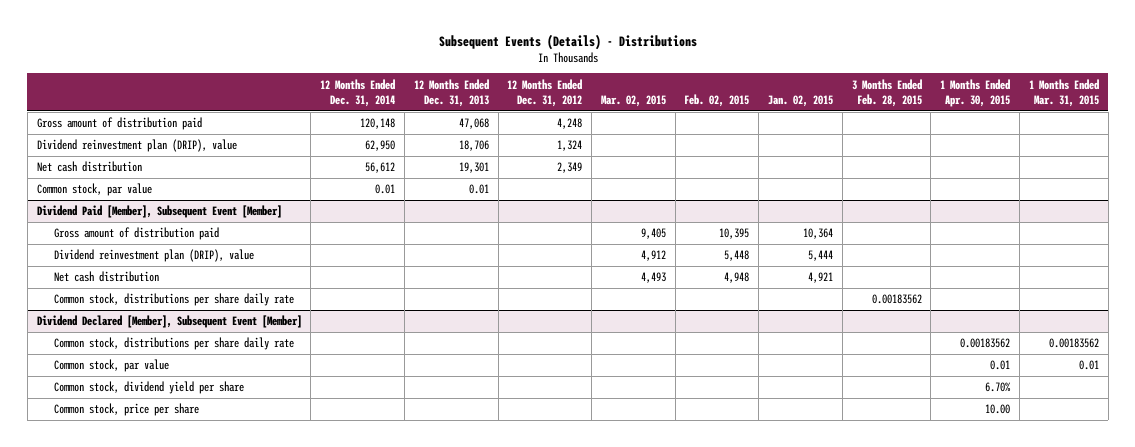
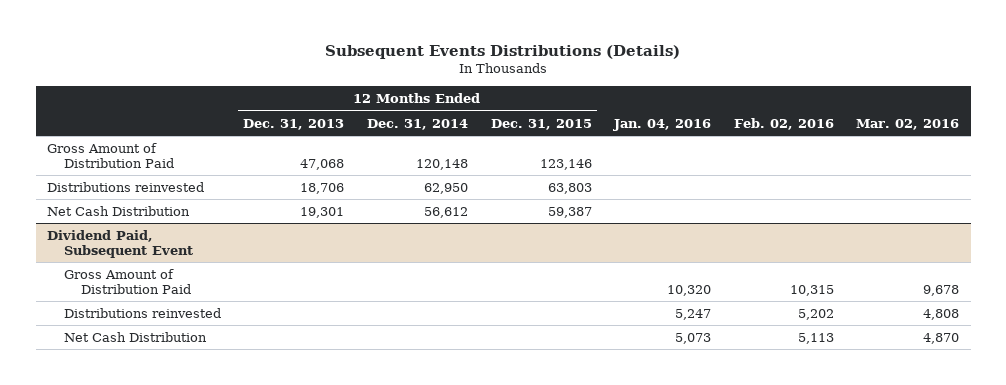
- Subsequent Events (Details) - Distributions
+ Subsequent Events Distributions (Details)
- | 12 Months Ended Dec. 31, 2014 | 12 Months Ended Dec. 31, 2013 | 12 Months Ended Dec. 31, 2012 | Mar. 02, 2015 | Feb. 02, 2015 | Jan. 02, 2015 | 3 Months Ended Feb. 28, 2015 | 1 Months Ended Apr. 30, 2015 | 1 Months Ended Mar. 31, 2015
+ | 12 Months Ended Dec. 31, 2013 | 12 Months Ended Dec. 31, 2014 | 12 Months Ended Dec. 31, 2015 | Jan. 04, 2016 | Feb. 02, 2016 | Mar. 02, 2016
- Gross amount of distribution paid | 120,148 | 47,068 | 4,248 | | | | | |
- Dividend reinvestment plan (DRIP), value | 62,950 | 18,706 | 1,324 | | | | | |
- Net cash distribution | 56,612 | 19,301 | 2,349 | | | | | |
- Common stock, par value | 0.01 | 0.01 | | | | | | |
- Dividend Paid [Member], Subsequent Event [Member]
- Gross amount of distribution paid | | | | 9,405 | 10,395 | 10,364 | | |
- Dividend reinvestment plan (DRIP), value | | | | 4,912 | 5,448 | 5,444 | | |
- Net cash distribution | | | | 4,493 | 4,948 | 4,921 | | |
- Common stock, distributions per share daily rate | | | | | | | 0.00183562 | |
- Dividend Declared [Member], Subsequent Event [Member]
- Common stock, distributions per share daily rate | | | | | | | | 0.00183562 | 0.00183562
- Common stock, par value | | | | | | | | 0.01 | 0.01
- Common stock, dividend yield per share | | | | | | | | 6.70% |
- Common stock, price per share | | | | | | | | 10.00 |
+ Gross Amount of Distribution Paid | 47,068 | 120,148 | 123,146 | | |
+ Distributions reinvested | 18,706 | 62,950 | 63,803 | | |
+ Net Cash Distribution | 19,301 | 56,612 | 59,387 | | |
+ Dividend Paid, Subsequent Event
+ Gross Amount of Distribution Paid | | | | 10,320 | 10,315 | 9,678
+ Distributions reinvested | | | | 5,247 | 5,202 | 4,808
+ Net Cash Distribution | | | | 5,073 | 5,113 | 4,870

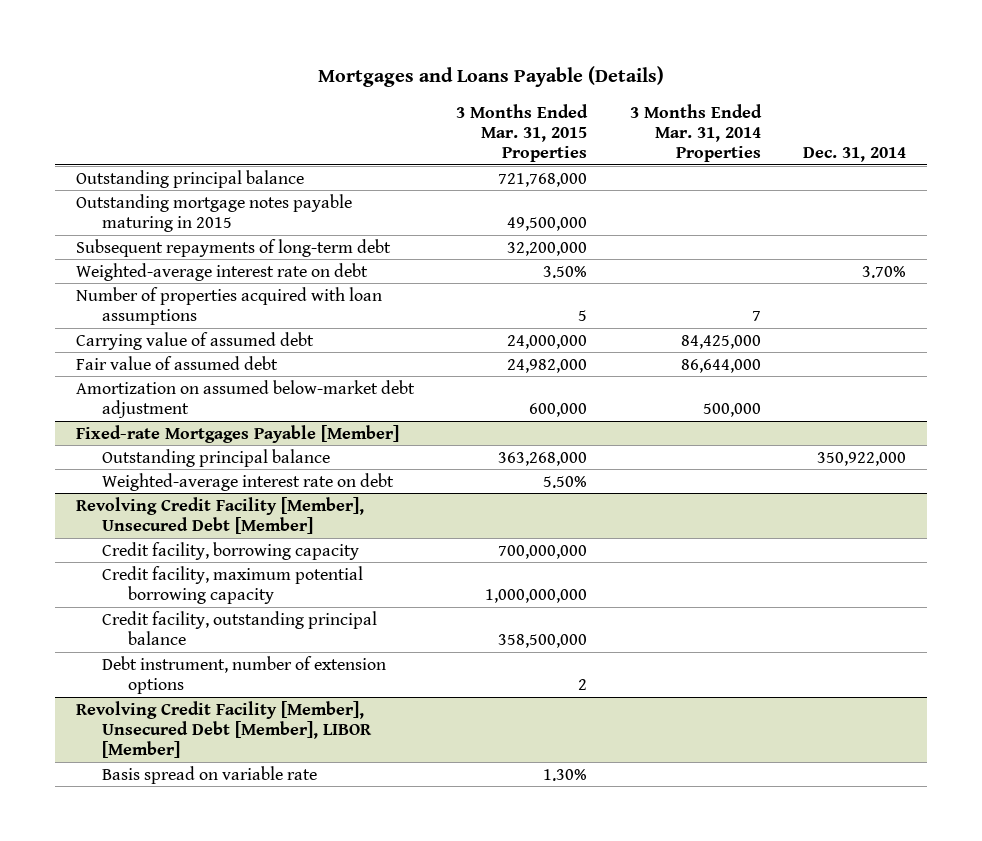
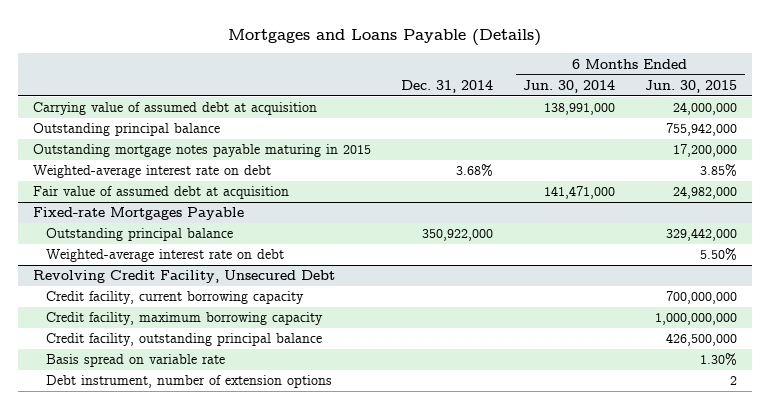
- | 3 Months Ended Mar. 31, 2015 Properties | 3 Months Ended Mar. 31, 2014 Properties | Dec. 31, 2014
+ | Dec. 31, 2014 | 6 Months Ended Jun. 30, 2014 | 6 Months Ended Jun. 30, 2015
+ Carrying value of assumed debt at acquisition | | 138,991,000 | 24,000,000
- Subsequent repayments of long-term debt | 32,200,000 | |
- Weighted-average interest rate on debt | 3.50% | | 3.70%
- Number of properties acquired with loan assumptions | 5 | 7 |
- Carrying value of assumed debt | 24,000,000 | 84,425,000 |
- Fair value of assumed debt | 24,982,000 | 86,644,000 |
- Amortization on assumed below-market debt adjustment | 600,000 | 500,000 |
- Fixed-rate Mortgages Payable [Member]
+ Weighted-average interest rate on debt | 3.68% | | 3.85%
+ Fair value of assumed debt at acquisition | | 141,471,000 | 24,982,000
+ Fixed-rate Mortgages Payable
- Revolving Credit Facility [Member], Unsecured Debt [Member]
- Credit facility, borrowing capacity | 700,000,000 | |
- Credit facility, maximum potential borrowing capacity | 1,000,000,000 | |
+ Revolving Credit Facility, Unsecured Debt
+ Credit facility, current borrowing capacity | | | 700,000,000
+ Credit facility, maximum borrowing capacity | | | 1,000,000,000
+ Basis spread on variable rate | | | 1.30%
- Revolving Credit Facility [Member], Unsecured Debt [Member], LIBOR [Member]
- Basis spread on variable rate | 1.30% | |

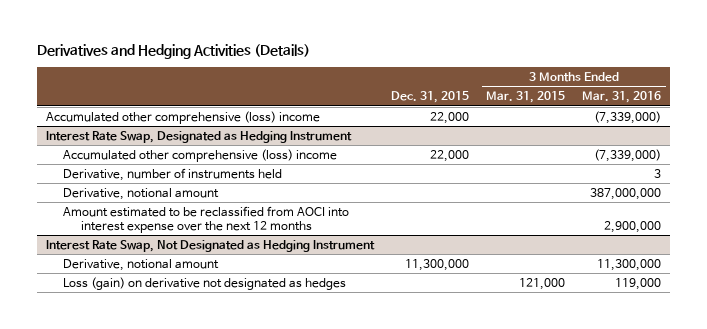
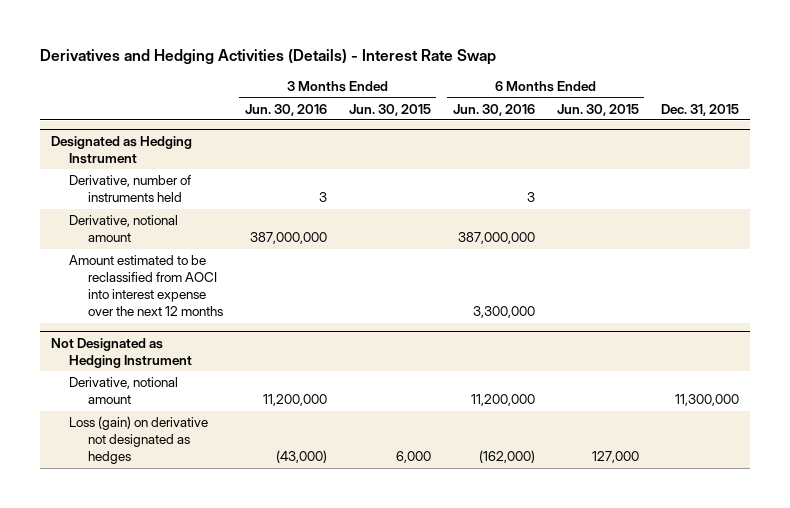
- Derivatives and Hedging Activities (Details)
+ Derivatives and Hedging Activities (Details) - Interest Rate Swap
- | Dec. 31, 2015 | 3 Months Ended Mar. 31, 2015 | 3 Months Ended Mar. 31, 2016
+ | 3 Months Ended Jun. 30, 2016 | 3 Months Ended Jun. 30, 2015 | 6 Months Ended Jun. 30, 2016 | 6 Months Ended Jun. 30, 2015 | Dec. 31, 2015
- Accumulated other comprehensive (loss) income | 22,000 | | (7,339,000)
- Interest Rate Swap, Designated as Hedging Instrument
- Accumulated other comprehensive (loss) income | 22,000 | | (7,339,000)
+ Designated as Hedging Instrument
- Interest Rate Swap, Not Designated as Hedging Instrument
+ Not Designated as Hedging Instrument

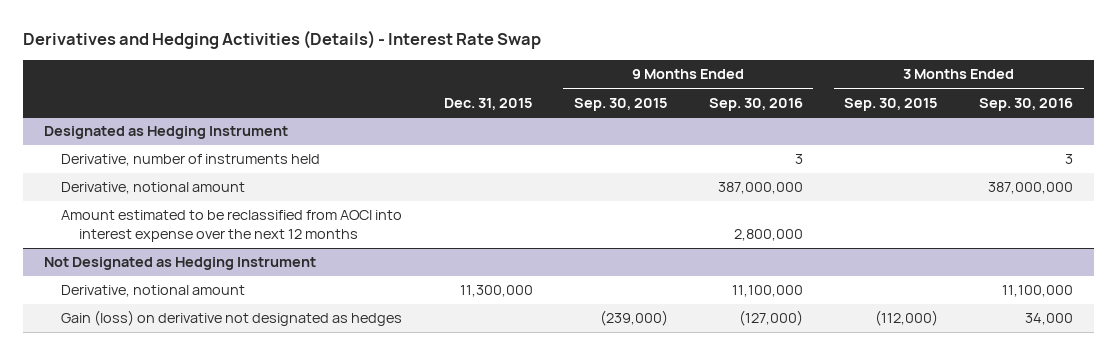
- | 3 Months Ended Jun. 30, 2016 | 3 Months Ended Jun. 30, 2015 | 6 Months Ended Jun. 30, 2016 | 6 Months Ended Jun. 30, 2015 | Dec. 31, 2015
+ | Dec. 31, 2015 | 9 Months Ended Sep. 30, 2015 | 9 Months Ended Sep. 30, 2016 | 3 Months Ended Sep. 30, 2015 | 3 Months Ended Sep. 30, 2016
@ Not Designated as Hedging Instrument
- Loss (gain) on derivative not designated as hedges | (43,000) | 6,000 | (162,000) | 127,000 |
+ Gain (loss) on derivative not designated as hedges | | (239,000) | (127,000) | (112,000) | 34,000

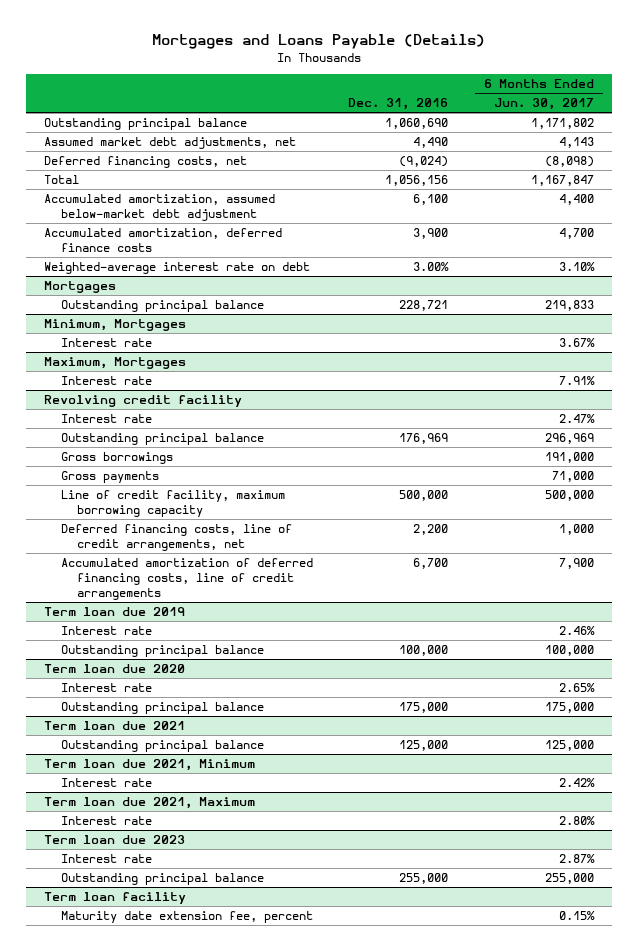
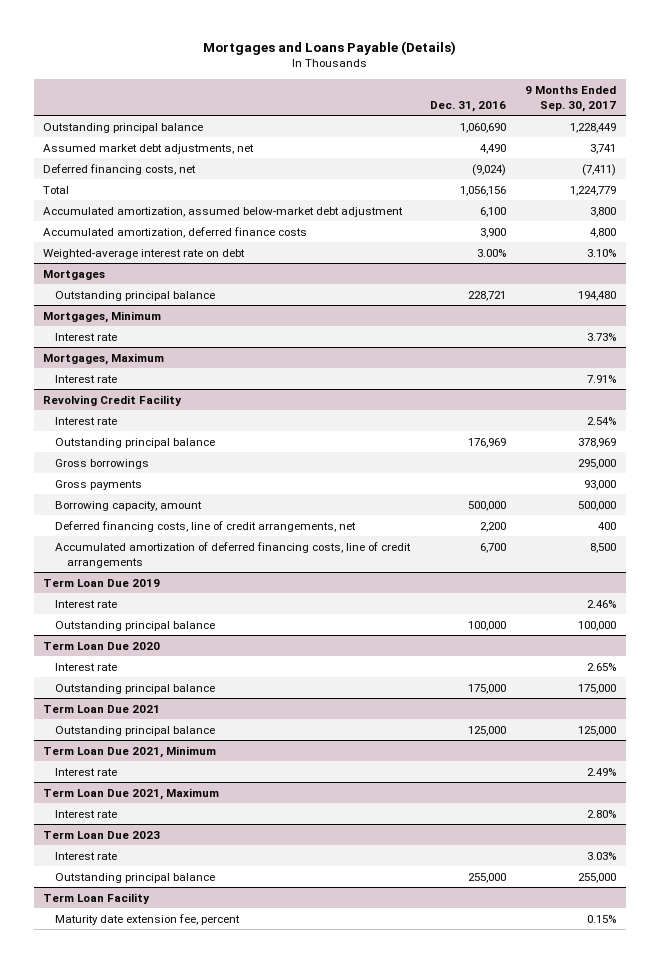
- | Dec. 31, 2016 | 6 Months Ended Jun. 30, 2017
+ | Dec. 31, 2016 | 9 Months Ended Sep. 30, 2017
- Minimum, Mortgages
+ Mortgages, Minimum
- Maximum, Mortgages
+ Mortgages, Maximum
- Revolving credit facility
+ Revolving Credit Facility
- Line of credit facility, maximum borrowing capacity | 500,000 | 500,000
+ Borrowing capacity, amount | 500,000 | 500,000
- Term loan due 2019
+ Term Loan Due 2019
- Term loan due 2020
+ Term Loan Due 2020
- Term loan due 2021
+ Term Loan Due 2021
- Term loan due 2021, Minimum
+ Term Loan Due 2021, Minimum
- Term loan due 2021, Maximum
+ Term Loan Due 2021, Maximum
- Term loan due 2023
+ Term Loan Due 2023
- Term loan facility
+ Term Loan Facility

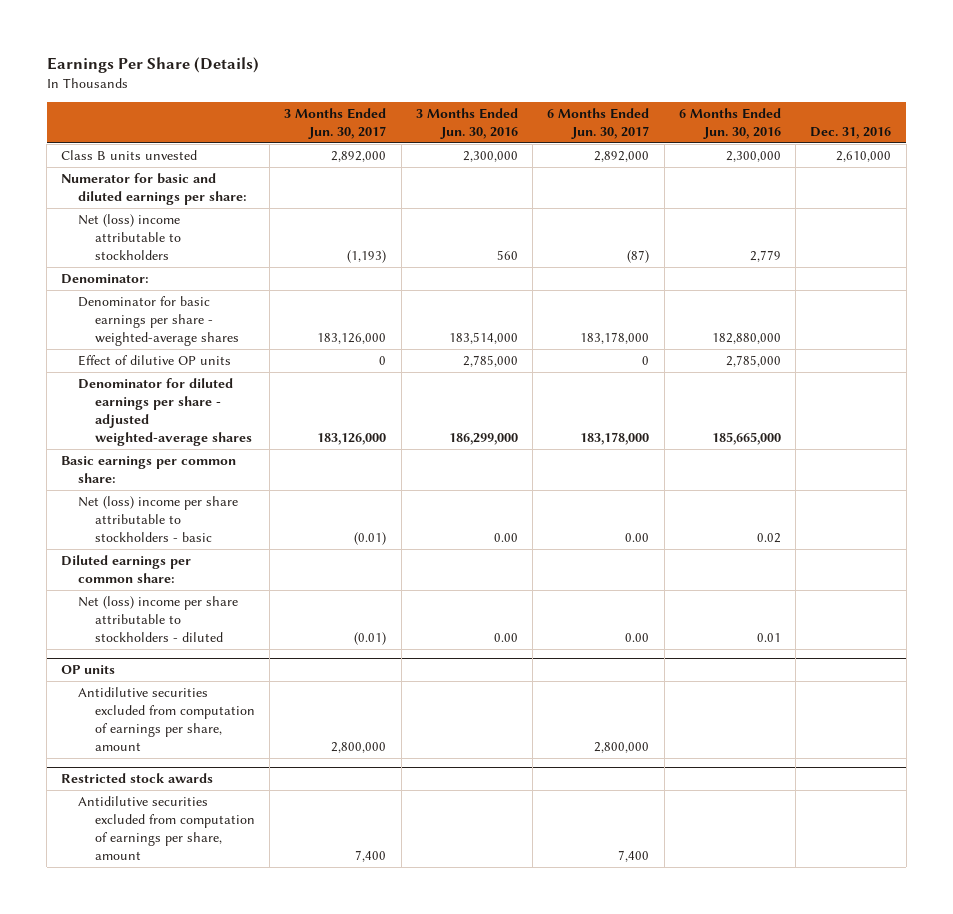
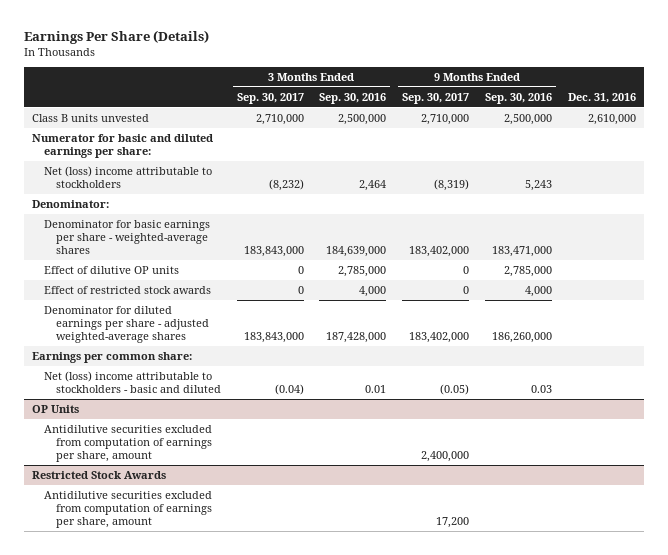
- | 3 Months Ended Jun. 30, 2017 | 3 Months Ended Jun. 30, 2016 | 6 Months Ended Jun. 30, 2017 | 6 Months Ended Jun. 30, 2016 | Dec. 31, 2016
+ | 3 Months Ended Sep. 30, 2017 | 3 Months Ended Sep. 30, 2016 | 9 Months Ended Sep. 30, 2017 | 9 Months Ended Sep. 30, 2016 | Dec. 31, 2016
+ Effect of restricted stock awards | 0 | 4,000 | 0 | 4,000 |
- Basic earnings per common share:
- Net (loss) income per share attributable to stockholders - basic | (0.01) | 0.00 | 0.00 | 0.02 |
- Diluted earnings per common share:
- Net (loss) income per share attributable to stockholders - diluted | (0.01) | 0.00 | 0.00 | 0.01 |
- OP units
+ Earnings per common share:
+ Net (loss) income attributable to stockholders - basic and diluted | (0.04) | 0.01 | (0.05) | 0.03 |
+ OP Units
- Restricted stock awards
+ Restricted Stock Awards

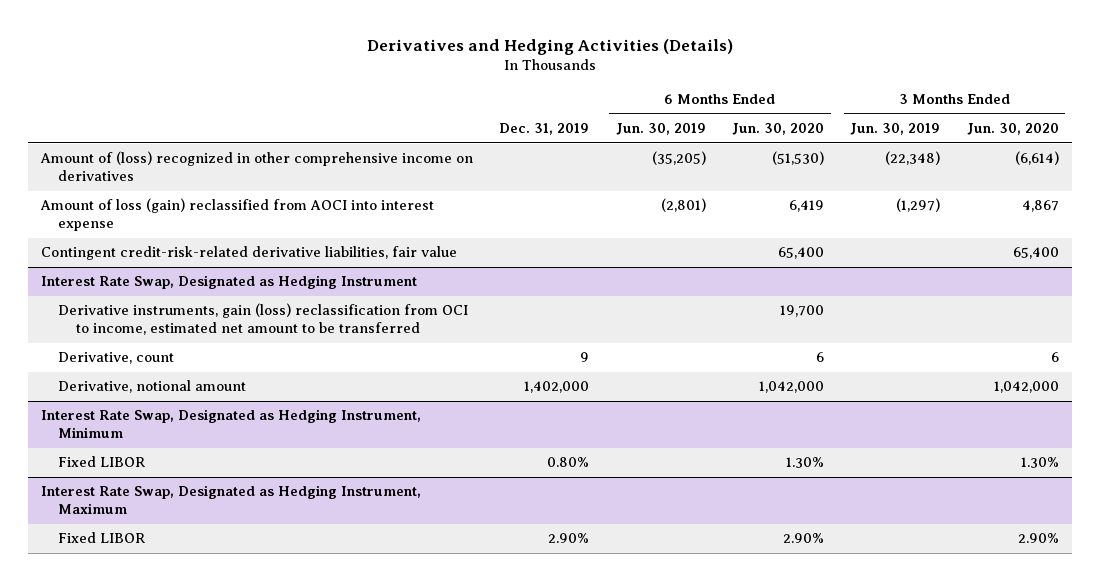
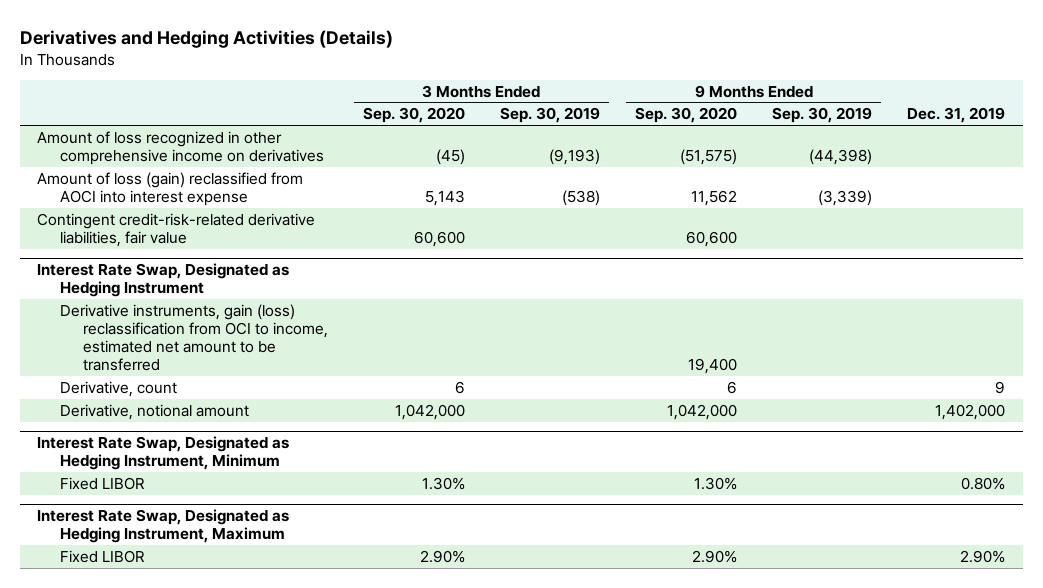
- | Dec. 31, 2019 | 6 Months Ended Jun. 30, 2019 | 6 Months Ended Jun. 30, 2020 | 3 Months Ended Jun. 30, 2019 | 3 Months Ended Jun. 30, 2020
+ | 3 Months Ended Sep. 30, 2020 | 3 Months Ended Sep. 30, 2019 | 9 Months Ended Sep. 30, 2020 | 9 Months Ended Sep. 30, 2019 | Dec. 31, 2019
- Amount of (loss) recognized in other comprehensive income on derivatives | | (35,205) | (51,530) | (22,348) | (6,614)
+ Amount of loss recognized in other comprehensive income on derivatives | (45) | (9,193) | (51,575) | (44,398) |

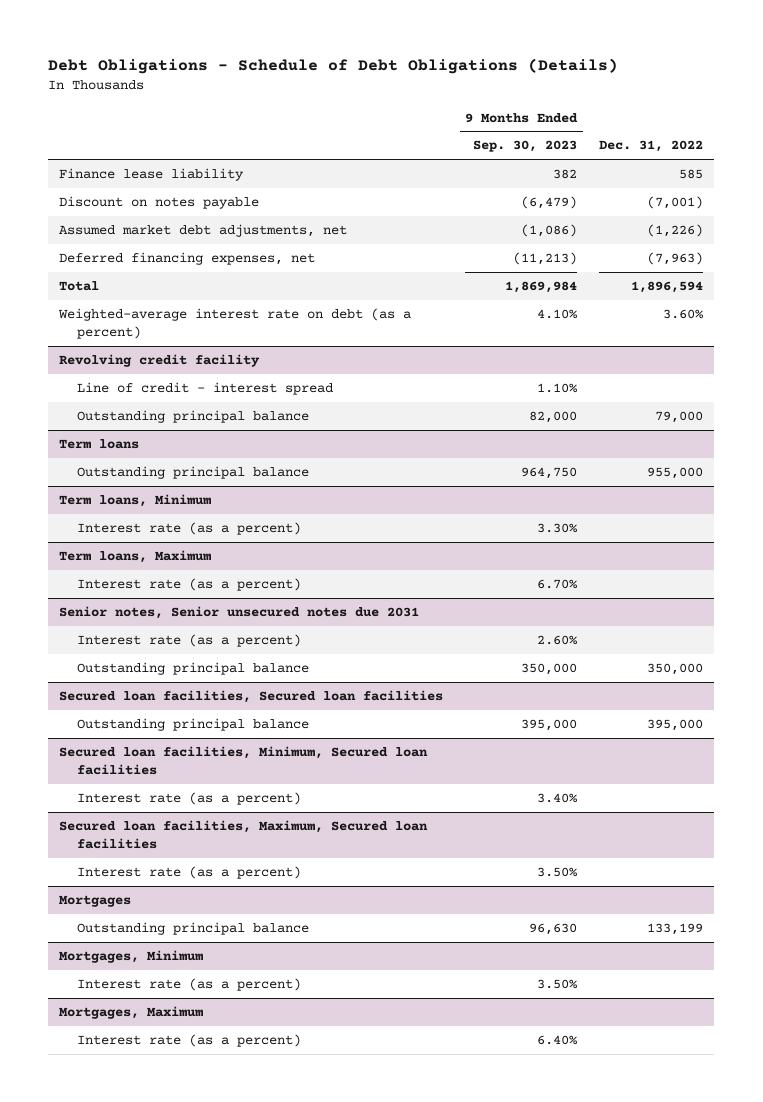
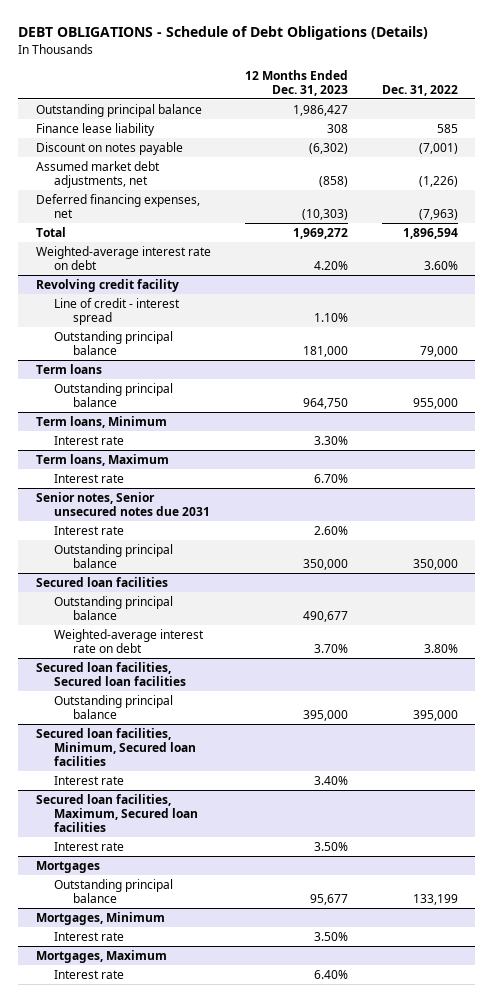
- Debt Obligations - Schedule of Debt Obligations (Details)
+ DEBT OBLIGATIONS - Schedule of Debt Obligations (Details)
- | 9 Months Ended Sep. 30, 2023 | Dec. 31, 2022
+ | 12 Months Ended Dec. 31, 2023 | Dec. 31, 2022
+ Outstanding principal balance | 1,986,427 |
- Weighted-average interest rate on debt (as a percent) | 4.10% | 3.60%
+ Weighted-average interest rate on debt | 4.20% | 3.60%
@ Term loans, Minimum
- Interest rate (as a percent) | 3.30% |
+ Interest rate | 3.30% |
@ Term loans, Maximum
- Interest rate (as a percent) | 6.70% |
+ Interest rate | 6.70% |
@ Senior notes, Senior unsecured notes due 2031
- Interest rate (as a percent) | 2.60% |
+ Interest rate | 2.60% |
+ Secured loan facilities
+ Outstanding principal balance | 490,677 |
+ Weighted-average interest rate on debt | 3.70% | 3.80%
@ Secured loan facilities, Minimum, Secured loan facilities
- Interest rate (as a percent) | 3.40% |
+ Interest rate | 3.40% |
@ Secured loan facilities, Maximum, Secured loan facilities
- Interest rate (as a percent) | 3.50% |
+ Interest rate | 3.50% |
@ Mortgages, Minimum
- Interest rate (as a percent) | 3.50% |
+ Interest rate | 3.50% |
@ Mortgages, Maximum
- Interest rate (as a percent) | 6.40% |
+ Interest rate | 6.40% |

